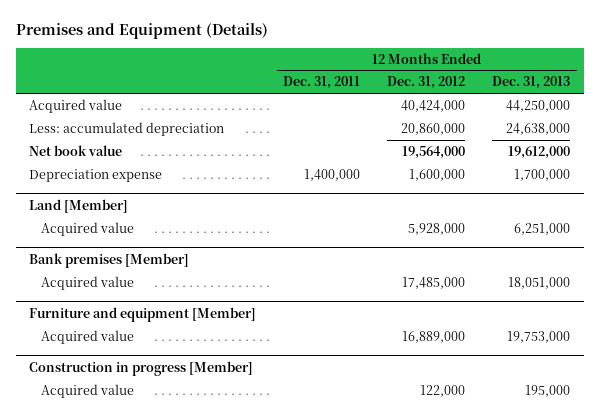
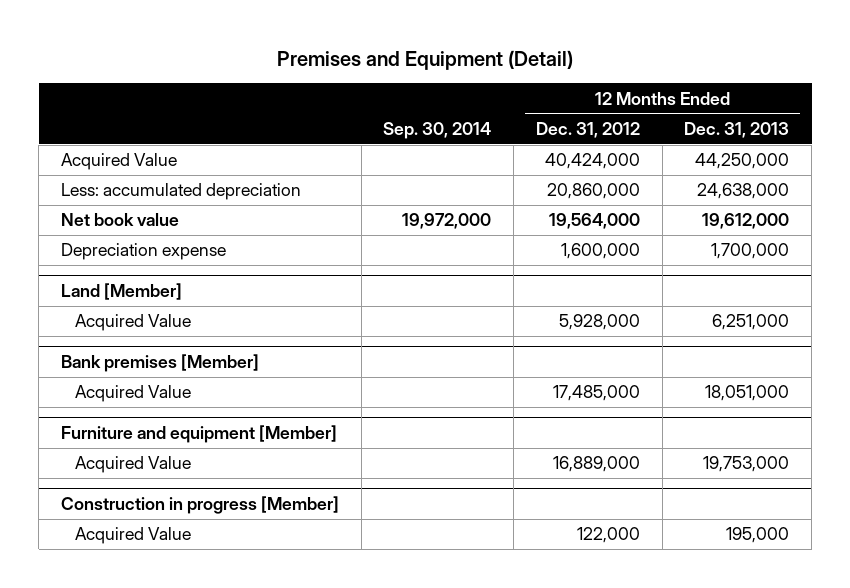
- Premises and Equipment (Details)
+ Premises and Equipment (Detail)
- | 12 Months Ended Dec. 31, 2011 | 12 Months Ended Dec. 31, 2012 | 12 Months Ended Dec. 31, 2013
+ | Sep. 30, 2014 | 12 Months Ended Dec. 31, 2012 | 12 Months Ended Dec. 31, 2013
- Acquired value | | 40,424,000 | 44,250,000
+ Acquired Value | | 40,424,000 | 44,250,000
@ Land [Member]
- Acquired value | | 5,928,000 | 6,251,000
+ Acquired Value | | 5,928,000 | 6,251,000
@ Bank premises [Member]
- Acquired value | | 17,485,000 | 18,051,000
+ Acquired Value | | 17,485,000 | 18,051,000
@ Furniture and equipment [Member]
- Acquired value | | 16,889,000 | 19,753,000
+ Acquired Value | | 16,889,000 | 19,753,000
@ Construction in progress [Member]
- Acquired value | | 122,000 | 195,000
+ Acquired Value | | 122,000 | 195,000

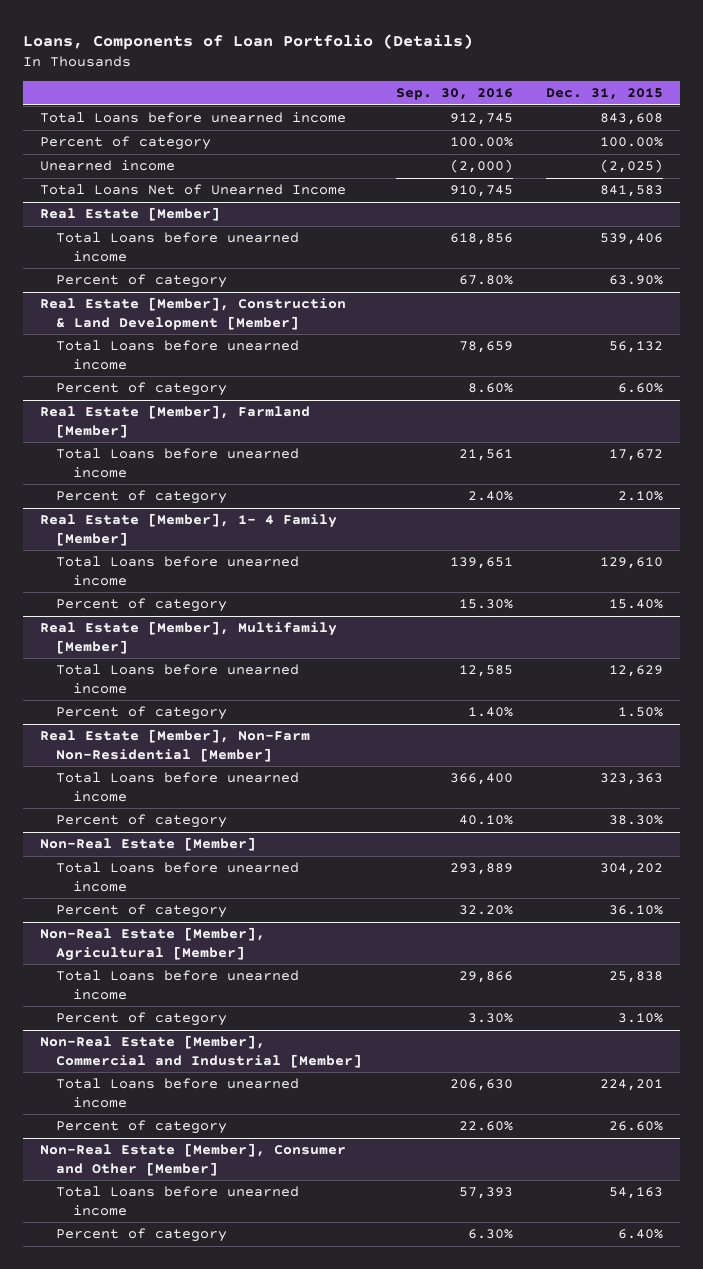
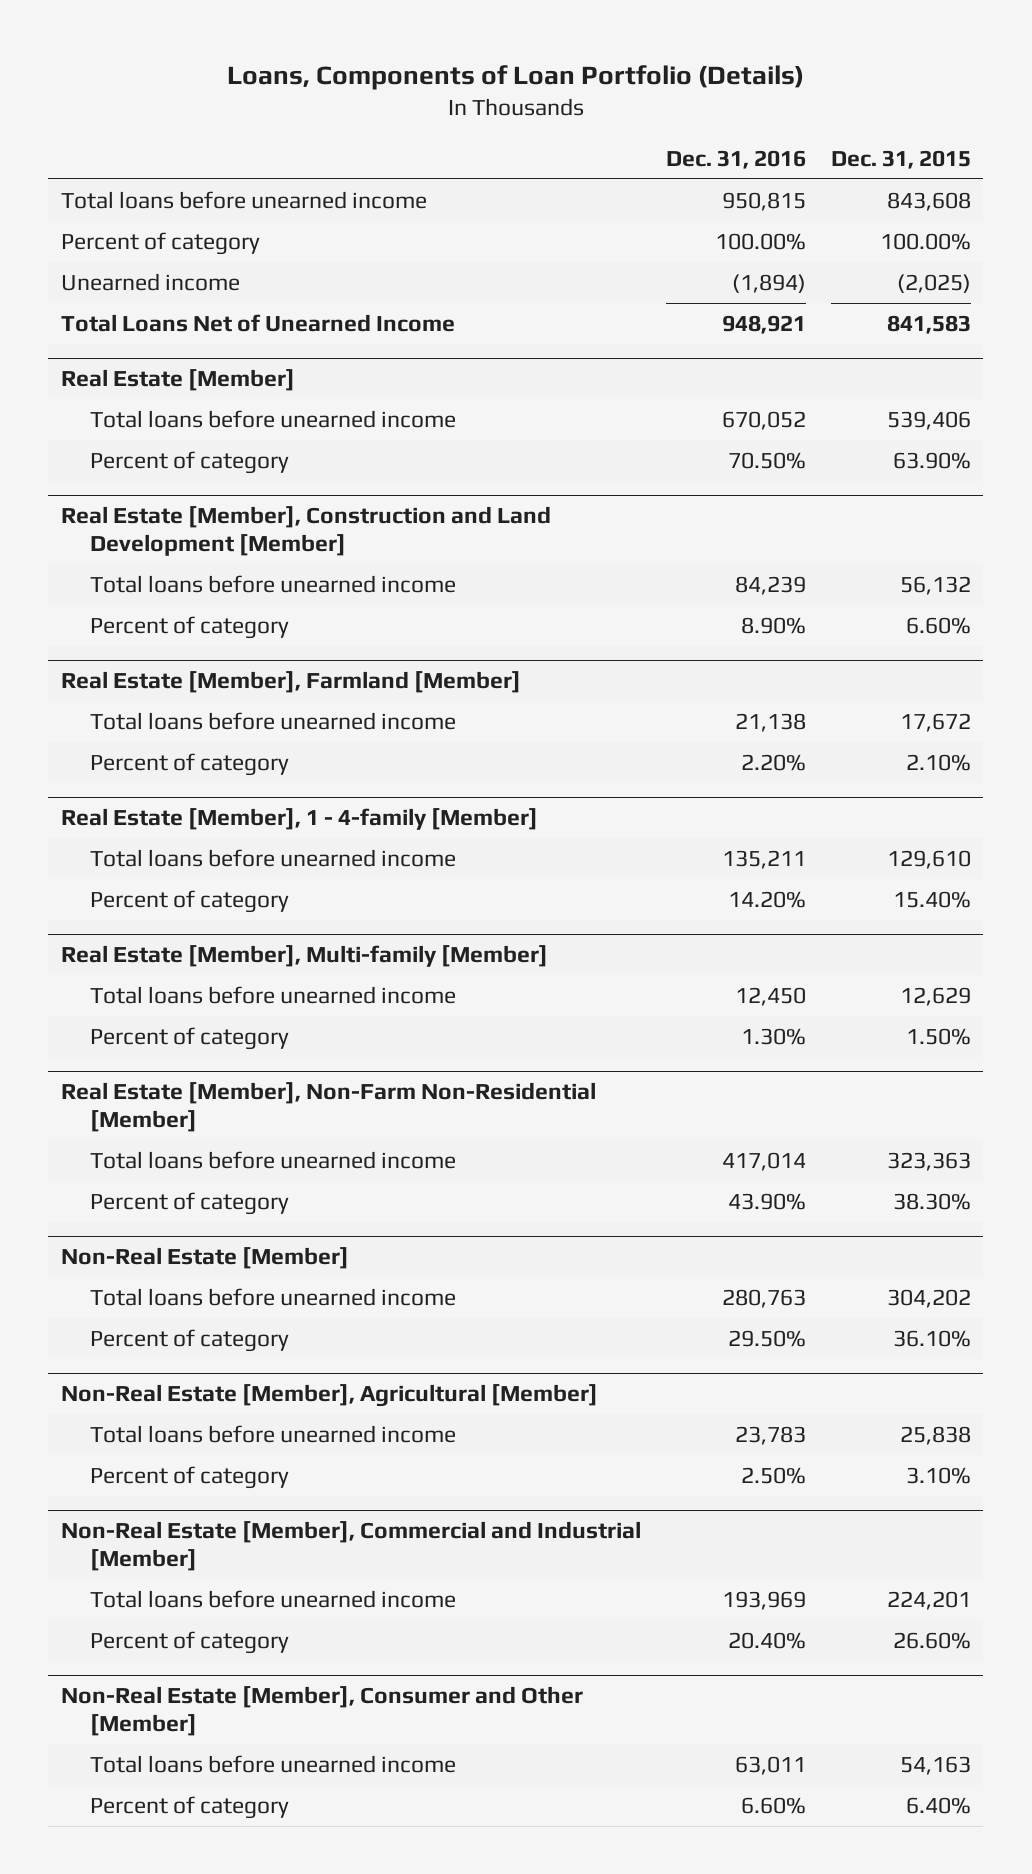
- | Sep. 30, 2016 | Dec. 31, 2015
+ | Dec. 31, 2016 | Dec. 31, 2015
- Total Loans before unearned income | 912,745 | 843,608
+ Total loans before unearned income | 950,815 | 843,608
@ Real Estate [Member]
- Total Loans before unearned income | 618,856 | 539,406
+ Total loans before unearned income | 670,052 | 539,406
- Real Estate [Member], Construction & Land Development [Member]
- Total Loans before unearned income | 78,659 | 56,132
+ Real Estate [Member], Construction and Land Development [Member]
+ Total loans before unearned income | 84,239 | 56,132
@ Real Estate [Member], Farmland [Member]
- Total Loans before unearned income | 21,561 | 17,672
+ Total loans before unearned income | 21,138 | 17,672
- Real Estate [Member], 1- 4 Family [Member]
- Total Loans before unearned income | 139,651 | 129,610
+ Real Estate [Member], 1 - 4-family [Member]
+ Total loans before unearned income | 135,211 | 129,610
- Real Estate [Member], Multifamily [Member]
- Total Loans before unearned income | 12,585 | 12,629
+ Real Estate [Member], Multi-family [Member]
+ Total loans before unearned income | 12,450 | 12,629
@ Real Estate [Member], Non-Farm Non-Residential [Member]
- Total Loans before unearned income | 366,400 | 323,363
+ Total loans before unearned income | 417,014 | 323,363
@ Non-Real Estate [Member]
- Total Loans before unearned income | 293,889 | 304,202
+ Total loans before unearned income | 280,763 | 304,202
@ Non-Real Estate [Member], Agricultural [Member]
- Total Loans before unearned income | 29,866 | 25,838
+ Total loans before unearned income | 23,783 | 25,838
@ Non-Real Estate [Member], Commercial and Industrial [Member]
- Total Loans before unearned income | 206,630 | 224,201
+ Total loans before unearned income | 193,969 | 224,201
@ Non-Real Estate [Member], Consumer and Other [Member]
- Total Loans before unearned income | 57,393 | 54,163
+ Total loans before unearned income | 63,011 | 54,163

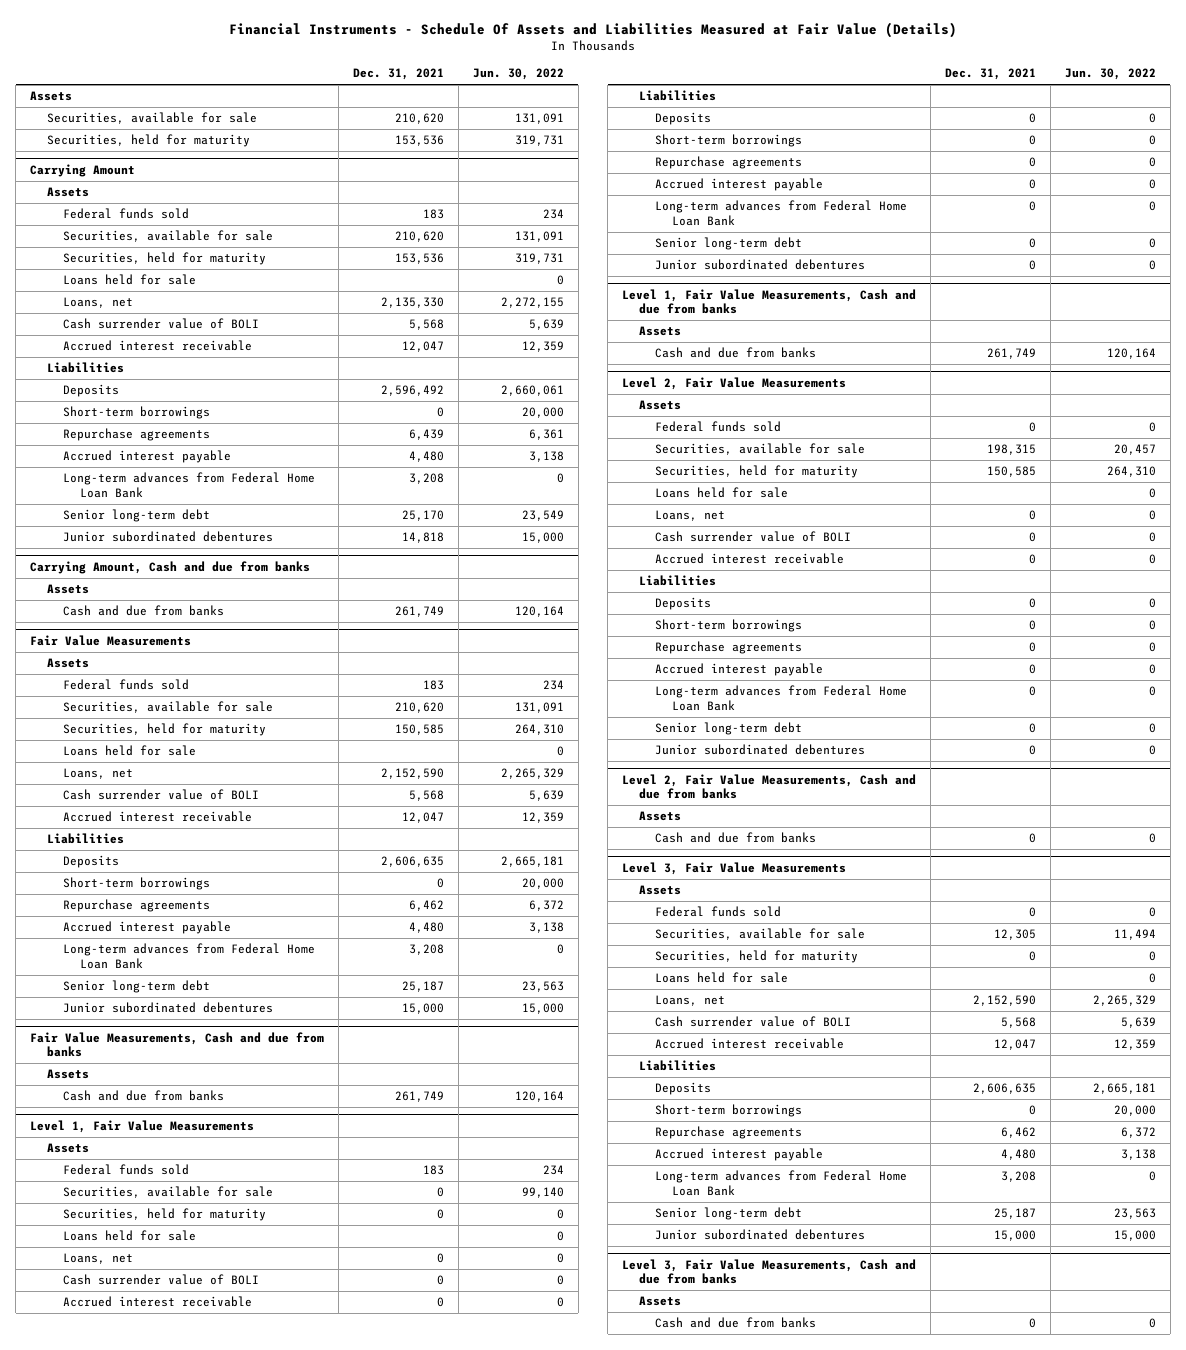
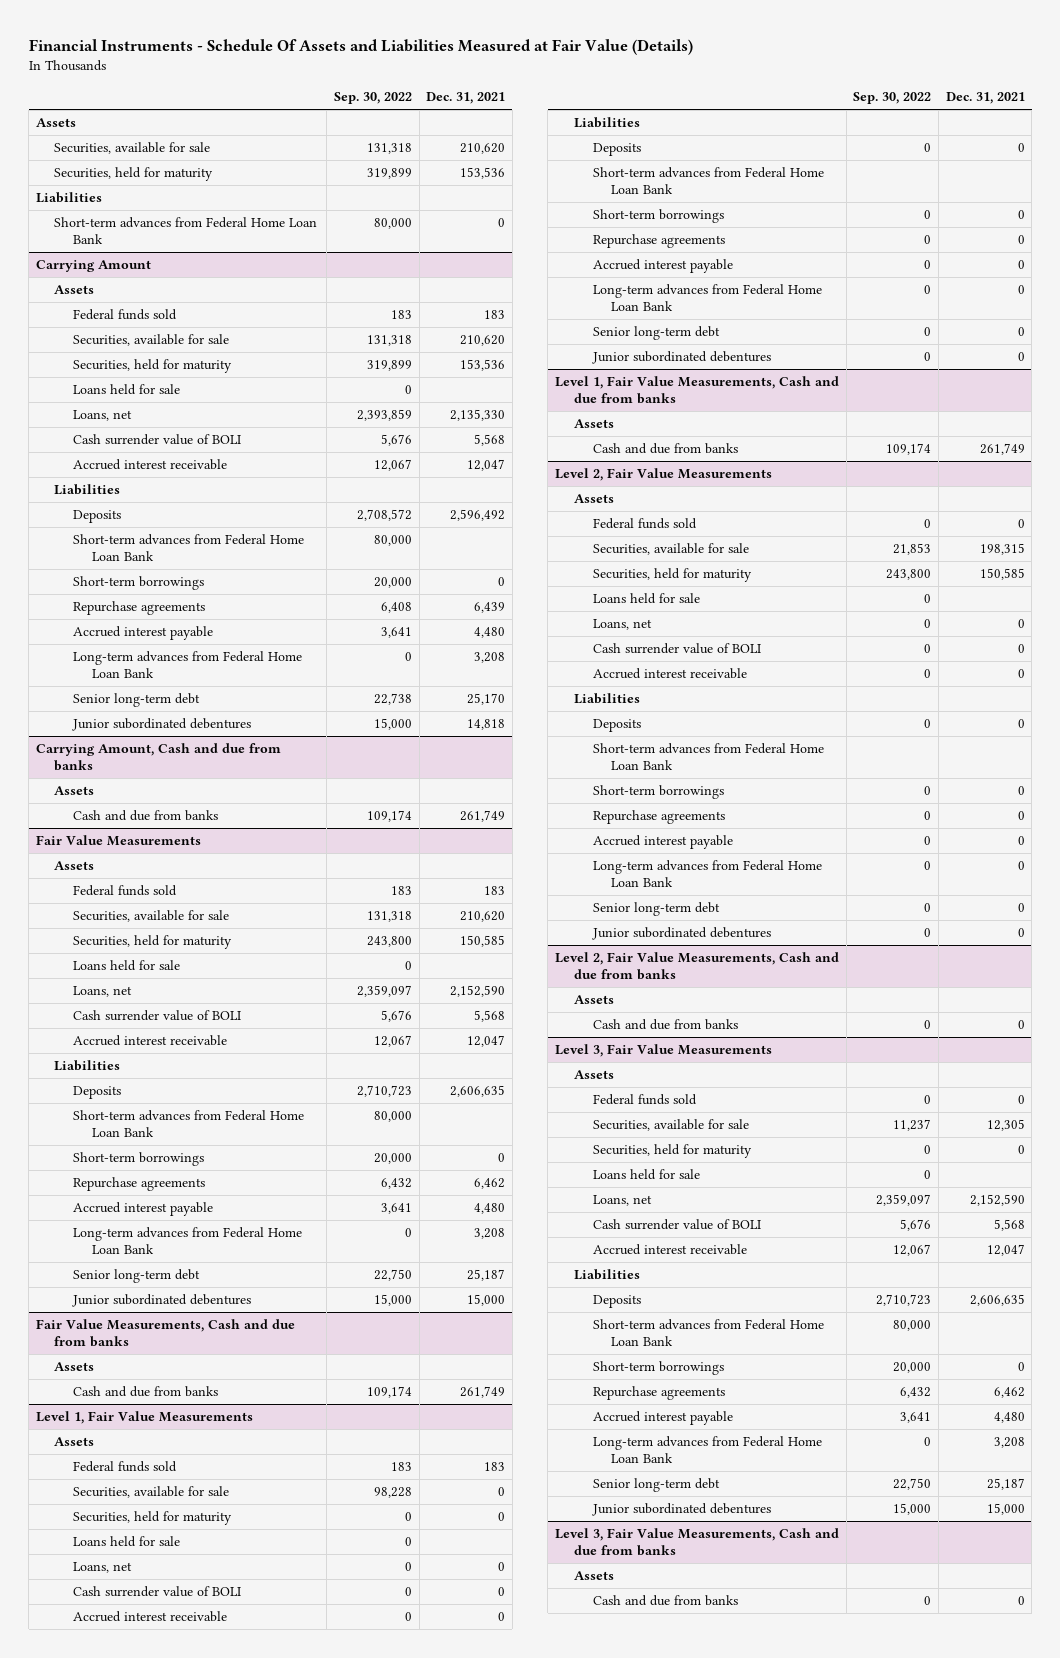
- | Dec. 31, 2021 | Jun. 30, 2022
+ | Sep. 30, 2022 | Dec. 31, 2021
+ Liabilities
+ Short-term advances from Federal Home Loan Bank | 80,000 | 0
@ Carrying Amount
+ Short-term advances from Federal Home Loan Bank | 80,000 |
@ Fair Value Measurements
+ Short-term advances from Federal Home Loan Bank | 80,000 |
@ Level 1, Fair Value Measurements
+ Short-term advances from Federal Home Loan Bank
@ Level 2, Fair Value Measurements
+ Short-term advances from Federal Home Loan Bank
@ Level 3, Fair Value Measurements
+ Short-term advances from Federal Home Loan Bank | 80,000 |

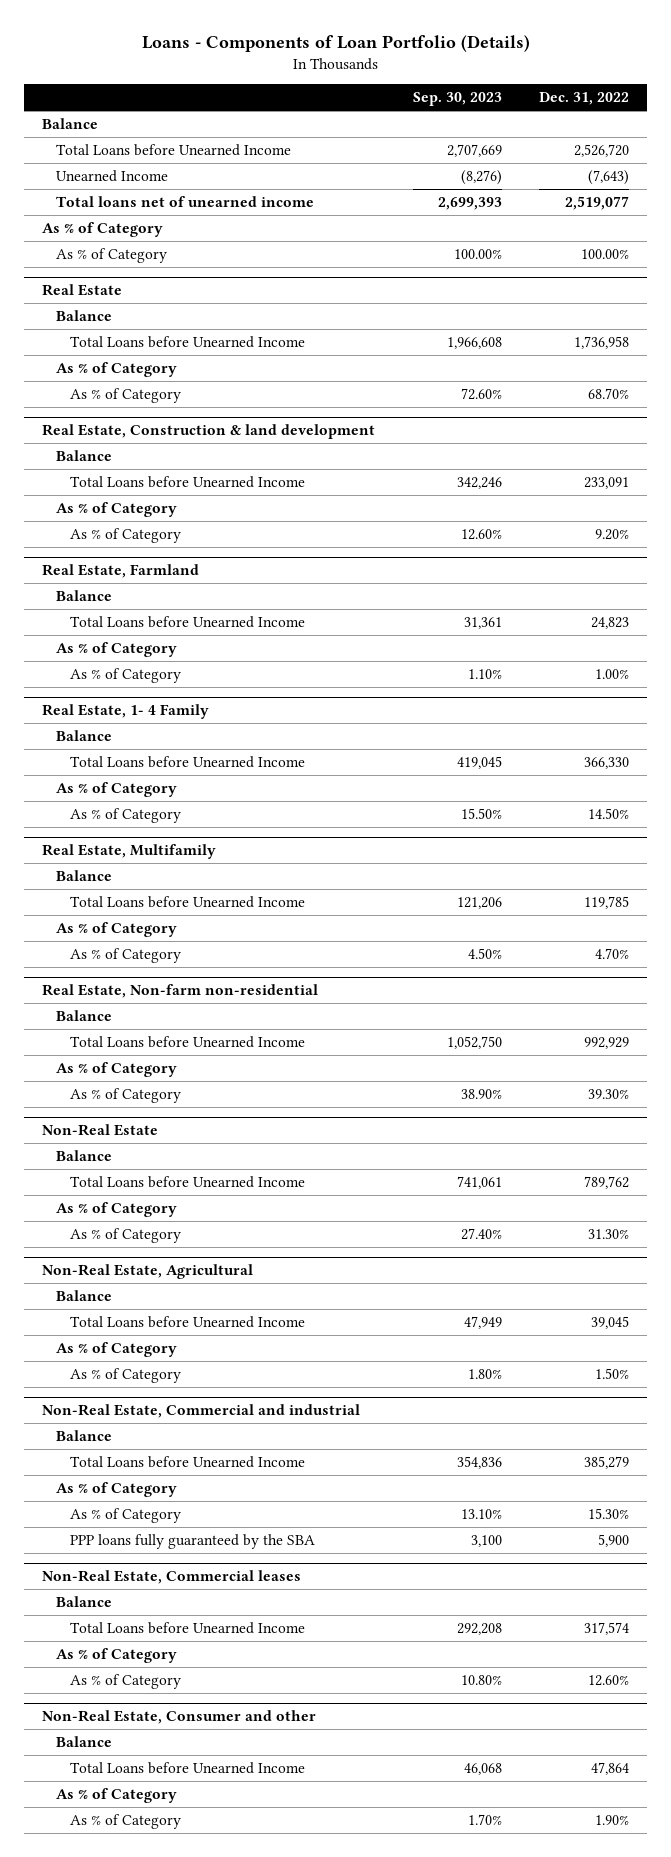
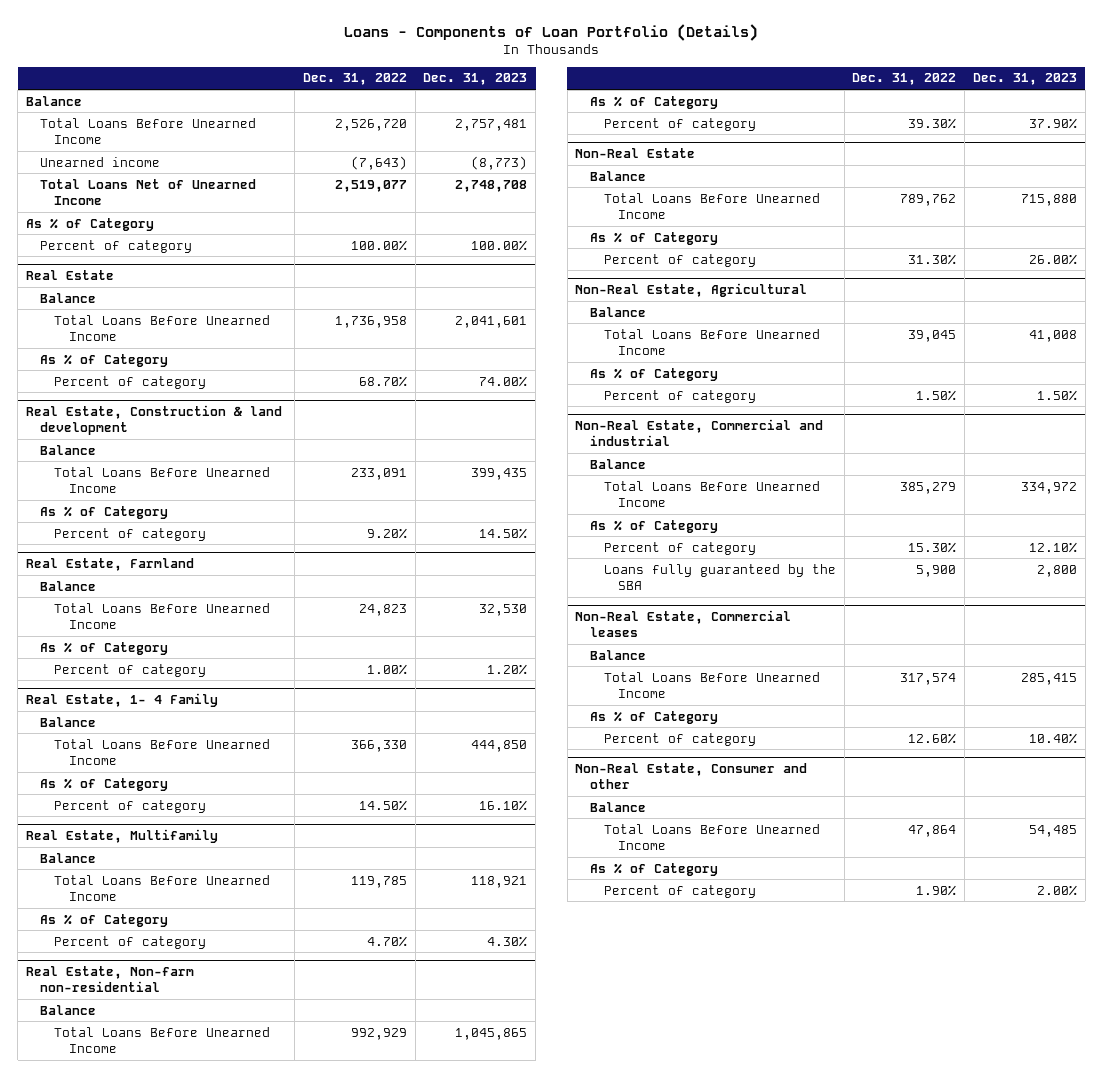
- | Sep. 30, 2023 | Dec. 31, 2022
+ | Dec. 31, 2022 | Dec. 31, 2023
- Total Loans before Unearned Income | 2,707,669 | 2,526,720
- Unearned Income | (8,276) | (7,643)
- Total loans net of unearned income | 2,699,393 | 2,519,077
+ Total Loans Before Unearned Income | 2,526,720 | 2,757,481
+ Unearned income | (7,643) | (8,773)
+ Total Loans Net of Unearned Income | 2,519,077 | 2,748,708
- As % of Category | 100.00% | 100.00%
+ Percent of category | 100.00% | 100.00%
@ Real Estate
- Total Loans before Unearned Income | 1,966,608 | 1,736,958
+ Total Loans Before Unearned Income | 1,736,958 | 2,041,601
- As % of Category | 72.60% | 68.70%
+ Percent of category | 68.70% | 74.00%
@ Real Estate, Construction & land development
- Total Loans before Unearned Income | 342,246 | 233,091
+ Total Loans Before Unearned Income | 233,091 | 399,435
- As % of Category | 12.60% | 9.20%
+ Percent of category | 9.20% | 14.50%
@ Real Estate, Farmland
- Total Loans before Unearned Income | 31,361 | 24,823
+ Total Loans Before Unearned Income | 24,823 | 32,530
- As % of Category | 1.10% | 1.00%
+ Percent of category | 1.00% | 1.20%
@ Real Estate, 1- 4 Family
- Total Loans before Unearned Income | 419,045 | 366,330
+ Total Loans Before Unearned Income | 366,330 | 444,850
- As % of Category | 15.50% | 14.50%
+ Percent of category | 14.50% | 16.10%
@ Real Estate, Multifamily
- Total Loans before Unearned Income | 121,206 | 119,785
+ Total Loans Before Unearned Income | 119,785 | 118,921
- As % of Category | 4.50% | 4.70%
+ Percent of category | 4.70% | 4.30%
@ Real Estate, Non-farm non-residential
- Total Loans before Unearned Income | 1,052,750 | 992,929
+ Total Loans Before Unearned Income | 992,929 | 1,045,865
- As % of Category | 38.90% | 39.30%
+ Percent of category | 39.30% | 37.90%
@ Non-Real Estate
- Total Loans before Unearned Income | 741,061 | 789,762
+ Total Loans Before Unearned Income | 789,762 | 715,880
- As % of Category | 27.40% | 31.30%
+ Percent of category | 31.30% | 26.00%
@ Non-Real Estate, Agricultural
- Total Loans before Unearned Income | 47,949 | 39,045
+ Total Loans Before Unearned Income | 39,045 | 41,008
- As % of Category | 1.80% | 1.50%
+ Percent of category | 1.50% | 1.50%
@ Non-Real Estate, Commercial and industrial
- Total Loans before Unearned Income | 354,836 | 385,279
+ Total Loans Before Unearned Income | 385,279 | 334,972
- As % of Category | 13.10% | 15.30%
- PPP loans fully guaranteed by the SBA | 3,100 | 5,900
+ Percent of category | 15.30% | 12.10%
+ Loans fully guaranteed by the SBA | 5,900 | 2,800
@ Non-Real Estate, Commercial leases
- Total Loans before Unearned Income | 292,208 | 317,574
+ Total Loans Before Unearned Income | 317,574 | 285,415
- As % of Category | 10.80% | 12.60%
+ Percent of category | 12.60% | 10.40%
@ Non-Real Estate, Consumer and other
- Total Loans before Unearned Income | 46,068 | 47,864
+ Total Loans Before Unearned Income | 47,864 | 54,485
- As % of Category | 1.70% | 1.90%
+ Percent of category | 1.90% | 2.00%

